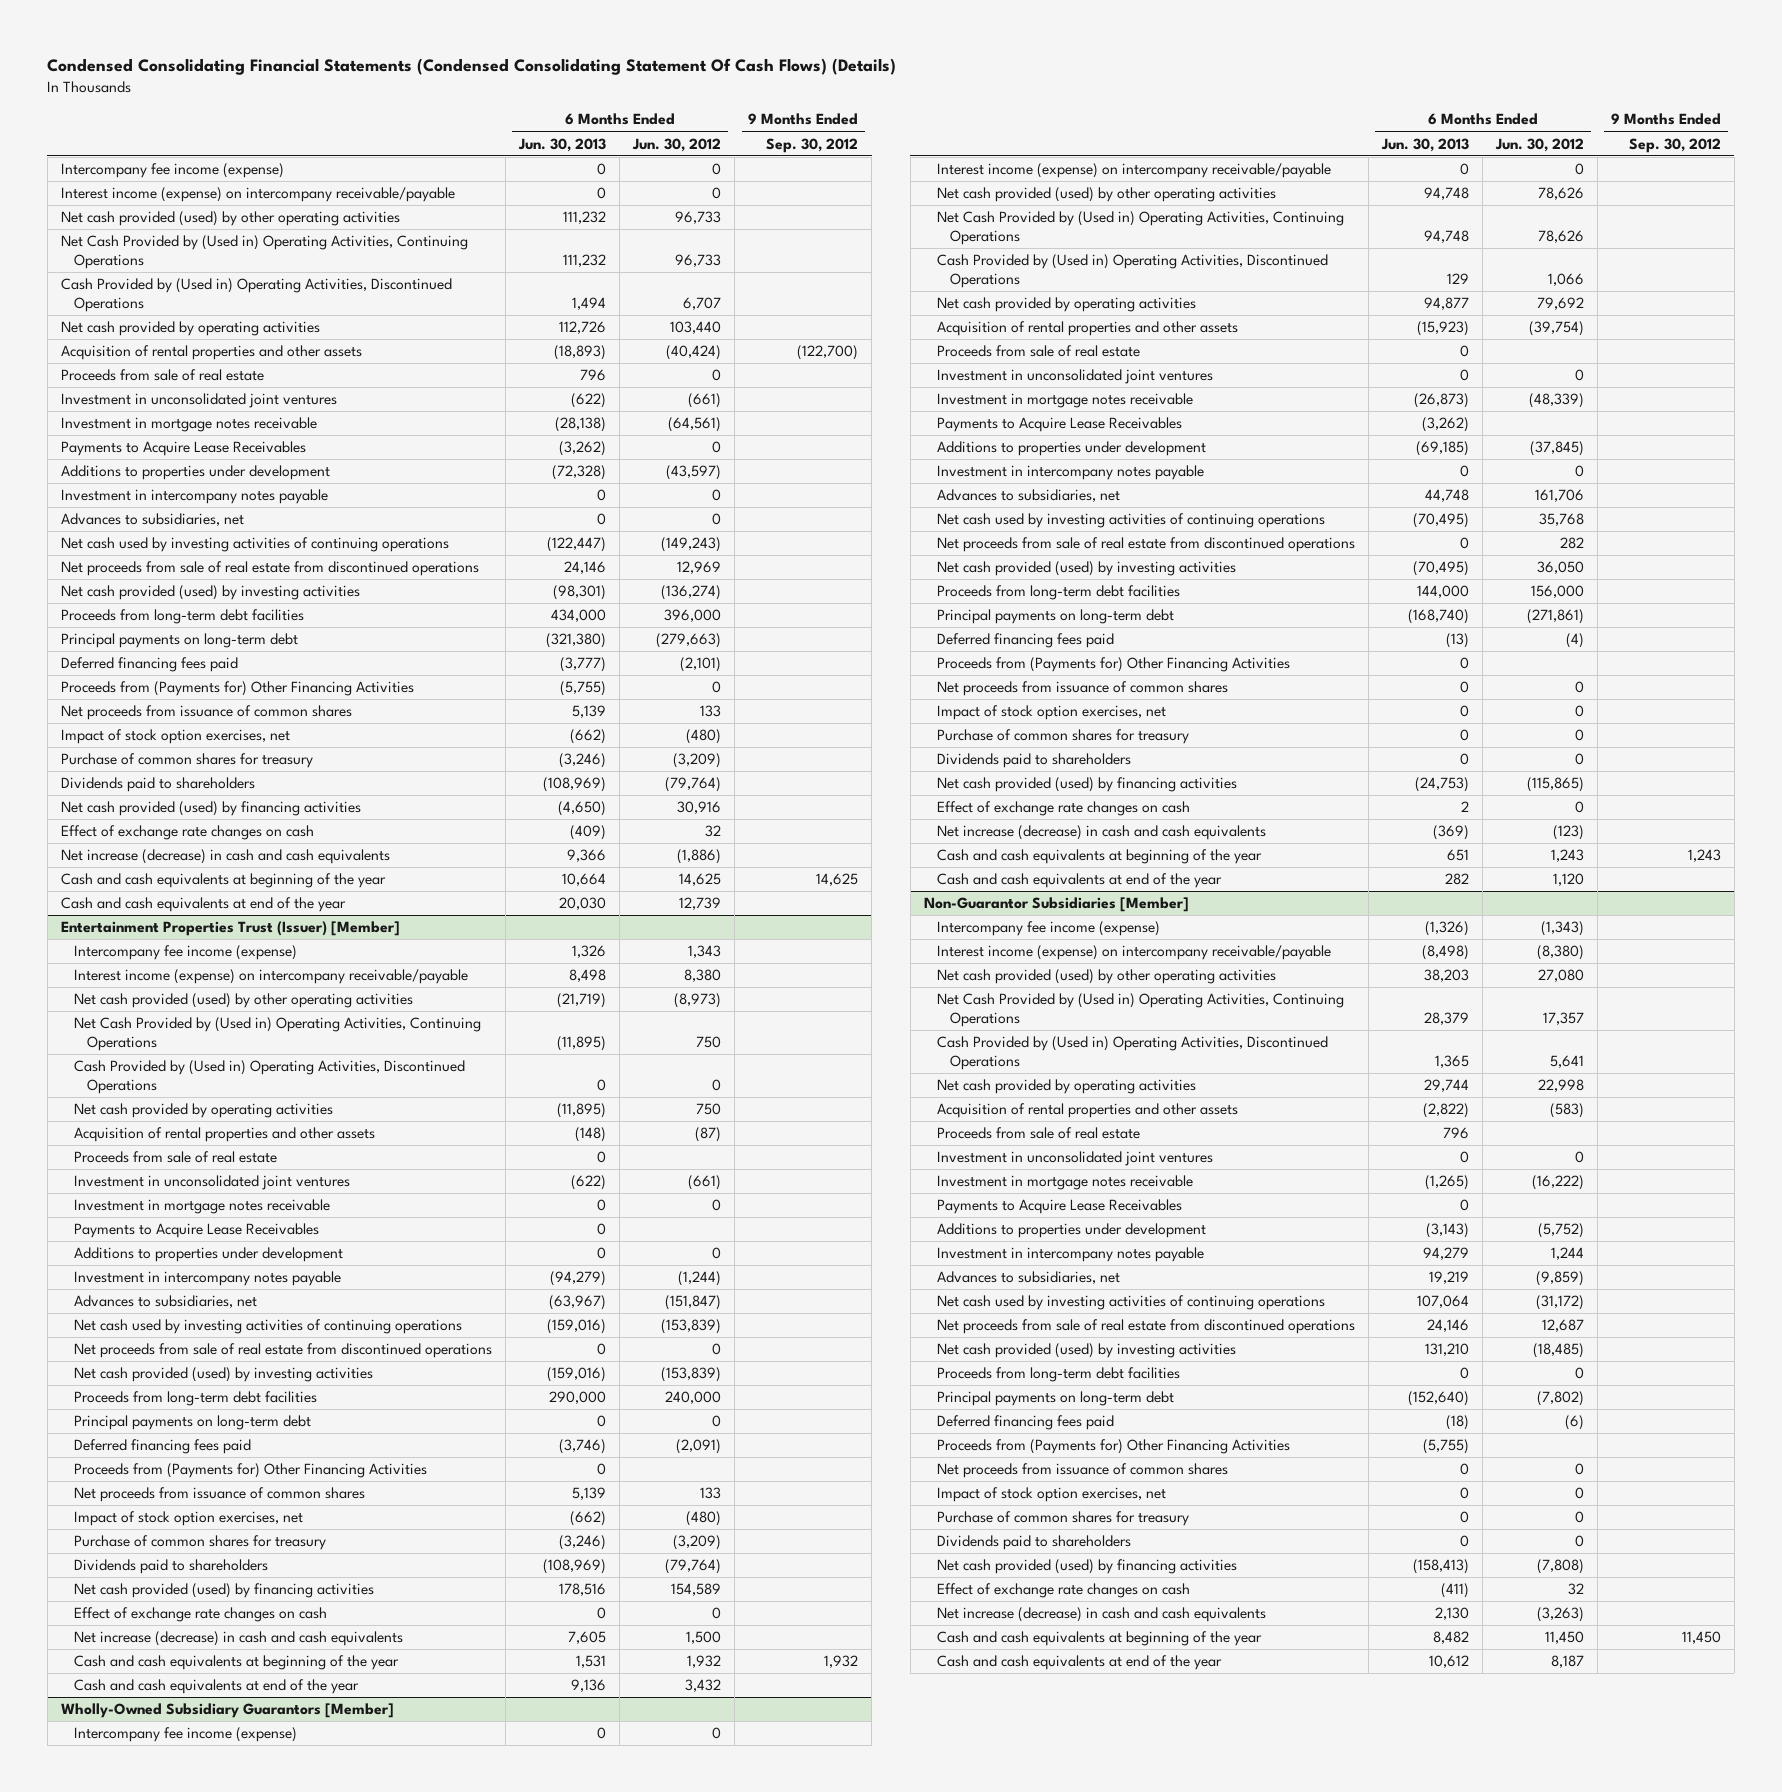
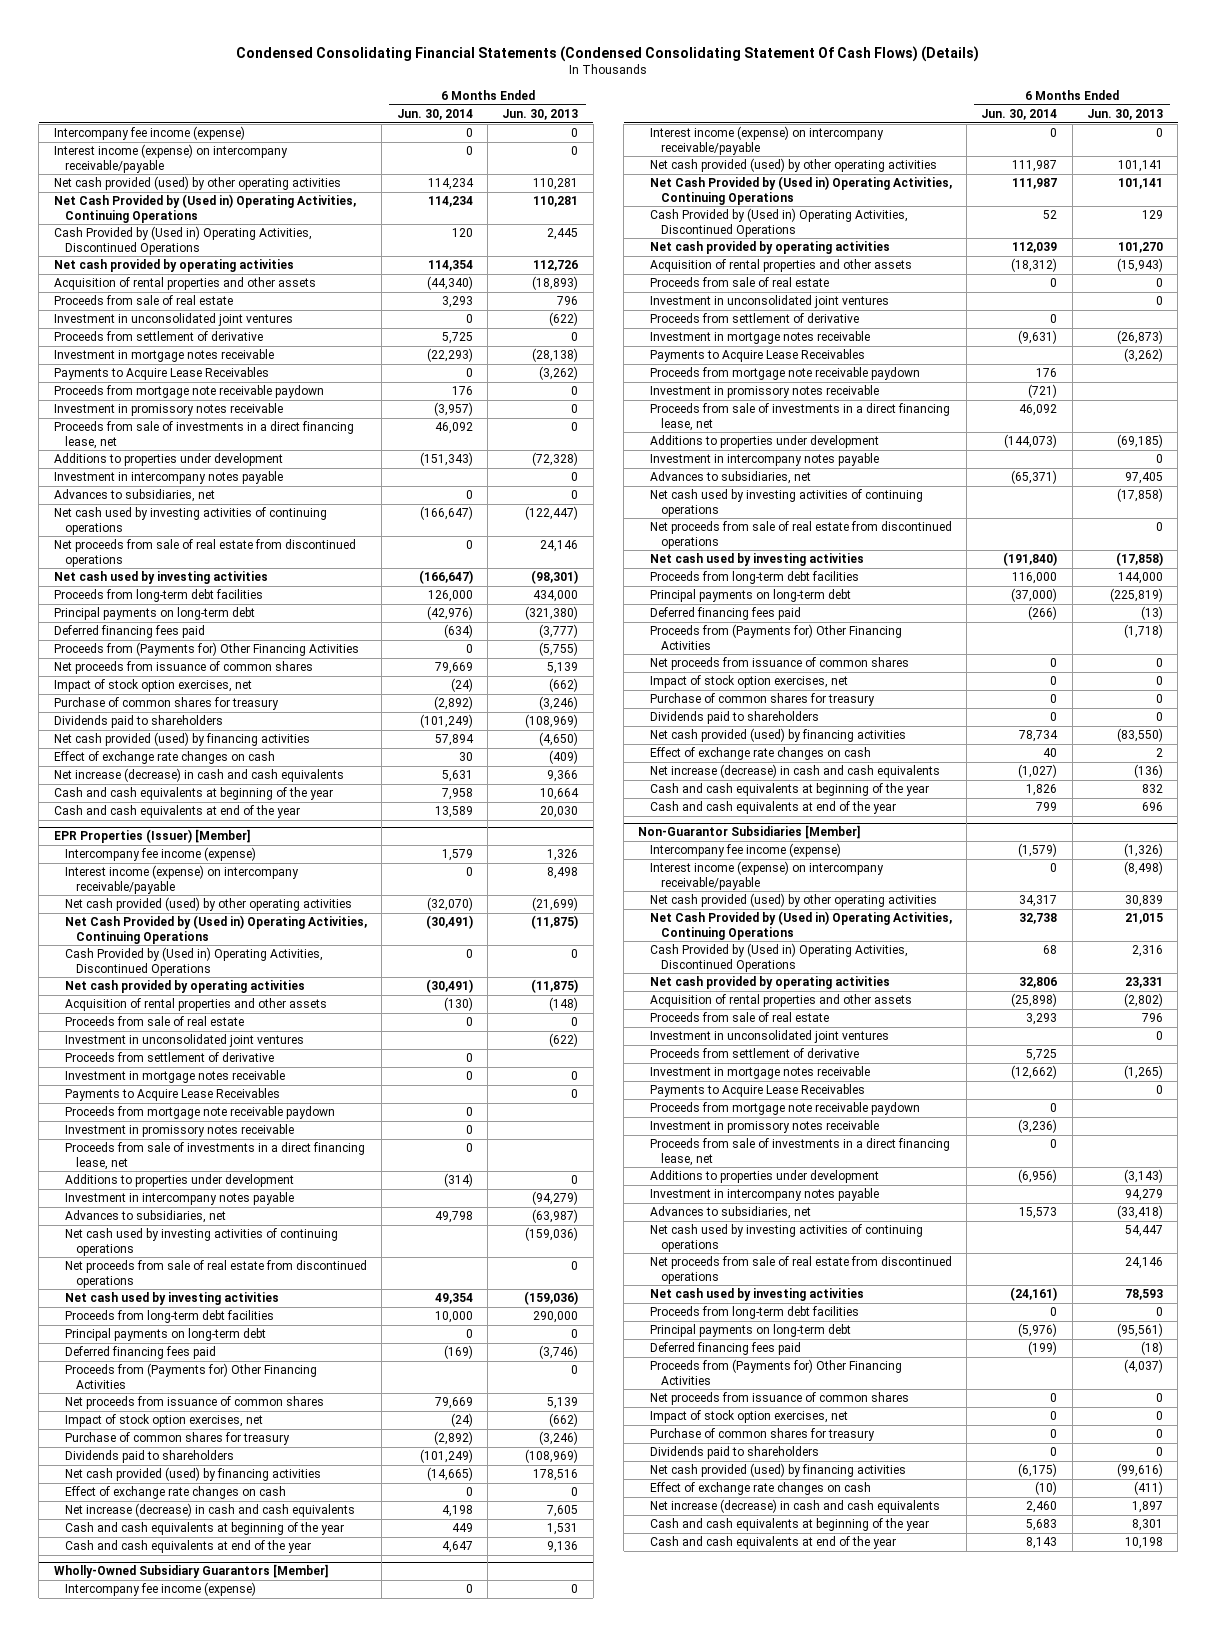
- | 6 Months Ended Jun. 30, 2013 | 6 Months Ended Jun. 30, 2012 | 9 Months Ended Sep. 30, 2012
+ | 6 Months Ended Jun. 30, 2014 | 6 Months Ended Jun. 30, 2013
- Net cash provided (used) by other operating activities | 111,232 | 96,733 |
- Net Cash Provided by (Used in) Operating Activities, Continuing Operations | 111,232 | 96,733 |
- Cash Provided by (Used in) Operating Activities, Discontinued Operations | 1,494 | 6,707 |
+ Net cash provided (used) by other operating activities | 114,234 | 110,281
+ Net Cash Provided by (Used in) Operating Activities, Continuing Operations | 114,234 | 110,281
+ Cash Provided by (Used in) Operating Activities, Discontinued Operations | 120 | 2,445
+ Proceeds from settlement of derivative | 5,725 | 0
+ Proceeds from mortgage note receivable paydown | 176 | 0
+ Investment in promissory notes receivable | (3,957) | 0
+ Proceeds from sale of investments in a direct financing lease, net | 46,092 | 0
- Net cash provided (used) by investing activities | (98,301) | (136,274) |
+ Net cash used by investing activities | (166,647) | (98,301)
- Entertainment Properties Trust (Issuer) [Member]
+ EPR Properties (Issuer) [Member]
- Net cash provided (used) by other operating activities | (21,719) | (8,973) |
- Net Cash Provided by (Used in) Operating Activities, Continuing Operations | (11,895) | 750 |
+ Net cash provided (used) by other operating activities | (32,070) | (21,699)
+ Net Cash Provided by (Used in) Operating Activities, Continuing Operations | (30,491) | (11,875)
- Net cash provided by operating activities | (11,895) | 750 |
+ Net cash provided by operating activities | (30,491) | (11,875)
+ Proceeds from settlement of derivative | 0 |
+ Proceeds from mortgage note receivable paydown | 0 |
+ Investment in promissory notes receivable | 0 |
+ Proceeds from sale of investments in a direct financing lease, net | 0 |
- Advances to subsidiaries, net | (63,967) | (151,847) |
- Net cash used by investing activities of continuing operations | (159,016) | (153,839) |
+ Advances to subsidiaries, net | 49,798 | (63,987)
+ Net cash used by investing activities of continuing operations | | (159,036)
- Net cash provided (used) by investing activities | (159,016) | (153,839) |
+ Net cash used by investing activities | 49,354 | (159,036)
@ Wholly-Owned Subsidiary Guarantors [Member]
- Net cash provided (used) by other operating activities | 94,748 | 78,626 |
- Net Cash Provided by (Used in) Operating Activities, Continuing Operations | 94,748 | 78,626 |
+ Net cash provided (used) by other operating activities | 111,987 | 101,141
+ Net Cash Provided by (Used in) Operating Activities, Continuing Operations | 111,987 | 101,141
- Net cash provided by operating activities | 94,877 | 79,692 |
- Acquisition of rental properties and other assets | (15,923) | (39,754) |
+ Net cash provided by operating activities | 112,039 | 101,270
+ Acquisition of rental properties and other assets | (18,312) | (15,943)
+ Proceeds from settlement of derivative | 0 |
+ Proceeds from mortgage note receivable paydown | 176 |
+ Investment in promissory notes receivable | (721) |
+ Proceeds from sale of investments in a direct financing lease, net | 46,092 |
- Advances to subsidiaries, net | 44,748 | 161,706 |
- Net cash used by investing activities of continuing operations | (70,495) | 35,768 |
+ Advances to subsidiaries, net | (65,371) | 97,405
+ Net cash used by investing activities of continuing operations | | (17,858)
- Net cash provided (used) by investing activities | (70,495) | 36,050 |
+ Net cash used by investing activities | (191,840) | (17,858)
- Principal payments on long-term debt | (168,740) | (271,861) |
+ Principal payments on long-term debt | (37,000) | (225,819)
- Proceeds from (Payments for) Other Financing Activities | 0 | |
+ Proceeds from (Payments for) Other Financing Activities | | (1,718)
- Net cash provided (used) by financing activities | (24,753) | (115,865) |
+ Net cash provided (used) by financing activities | 78,734 | (83,550)
- Net increase (decrease) in cash and cash equivalents | (369) | (123) |
- Cash and cash equivalents at beginning of the year | 651 | 1,243 | 1,243
- Cash and cash equivalents at end of the year | 282 | 1,120 |
+ Net increase (decrease) in cash and cash equivalents | (1,027) | (136)
+ Cash and cash equivalents at beginning of the year | 1,826 | 832
+ Cash and cash equivalents at end of the year | 799 | 696
@ Non-Guarantor Subsidiaries [Member]
- Net cash provided (used) by other operating activities | 38,203 | 27,080 |
- Net Cash Provided by (Used in) Operating Activities, Continuing Operations | 28,379 | 17,357 |
- Cash Provided by (Used in) Operating Activities, Discontinued Operations | 1,365 | 5,641 |
- Net cash provided by operating activities | 29,744 | 22,998 |
- Acquisition of rental properties and other assets | (2,822) | (583) |
+ Net cash provided (used) by other operating activities | 34,317 | 30,839
+ Net Cash Provided by (Used in) Operating Activities, Continuing Operations | 32,738 | 21,015
+ Cash Provided by (Used in) Operating Activities, Discontinued Operations | 68 | 2,316
+ Net cash provided by operating activities | 32,806 | 23,331
+ Acquisition of rental properties and other assets | (25,898) | (2,802)
+ Proceeds from settlement of derivative | 5,725 |
+ Proceeds from mortgage note receivable paydown | 0 |
+ Investment in promissory notes receivable | (3,236) |
+ Proceeds from sale of investments in a direct financing lease, net | 0 |
- Advances to subsidiaries, net | 19,219 | (9,859) |
- Net cash used by investing activities of continuing operations | 107,064 | (31,172) |
+ Advances to subsidiaries, net | 15,573 | (33,418)
+ Net cash used by investing activities of continuing operations | | 54,447
- Net cash provided (used) by investing activities | 131,210 | (18,485) |
+ Net cash used by investing activities | (24,161) | 78,593
- Principal payments on long-term debt | (152,640) | (7,802) |
+ Principal payments on long-term debt | (5,976) | (95,561)
- Proceeds from (Payments for) Other Financing Activities | (5,755) | |
+ Proceeds from (Payments for) Other Financing Activities | | (4,037)
- Net cash provided (used) by financing activities | (158,413) | (7,808) |
+ Net cash provided (used) by financing activities | (6,175) | (99,616)
- Net increase (decrease) in cash and cash equivalents | 2,130 | (3,263) |
- Cash and cash equivalents at beginning of the year | 8,482 | 11,450 | 11,450
- Cash and cash equivalents at end of the year | 10,612 | 8,187 |
+ Net increase (decrease) in cash and cash equivalents | 2,460 | 1,897
+ Cash and cash equivalents at beginning of the year | 5,683 | 8,301
+ Cash and cash equivalents at end of the year | 8,143 | 10,198

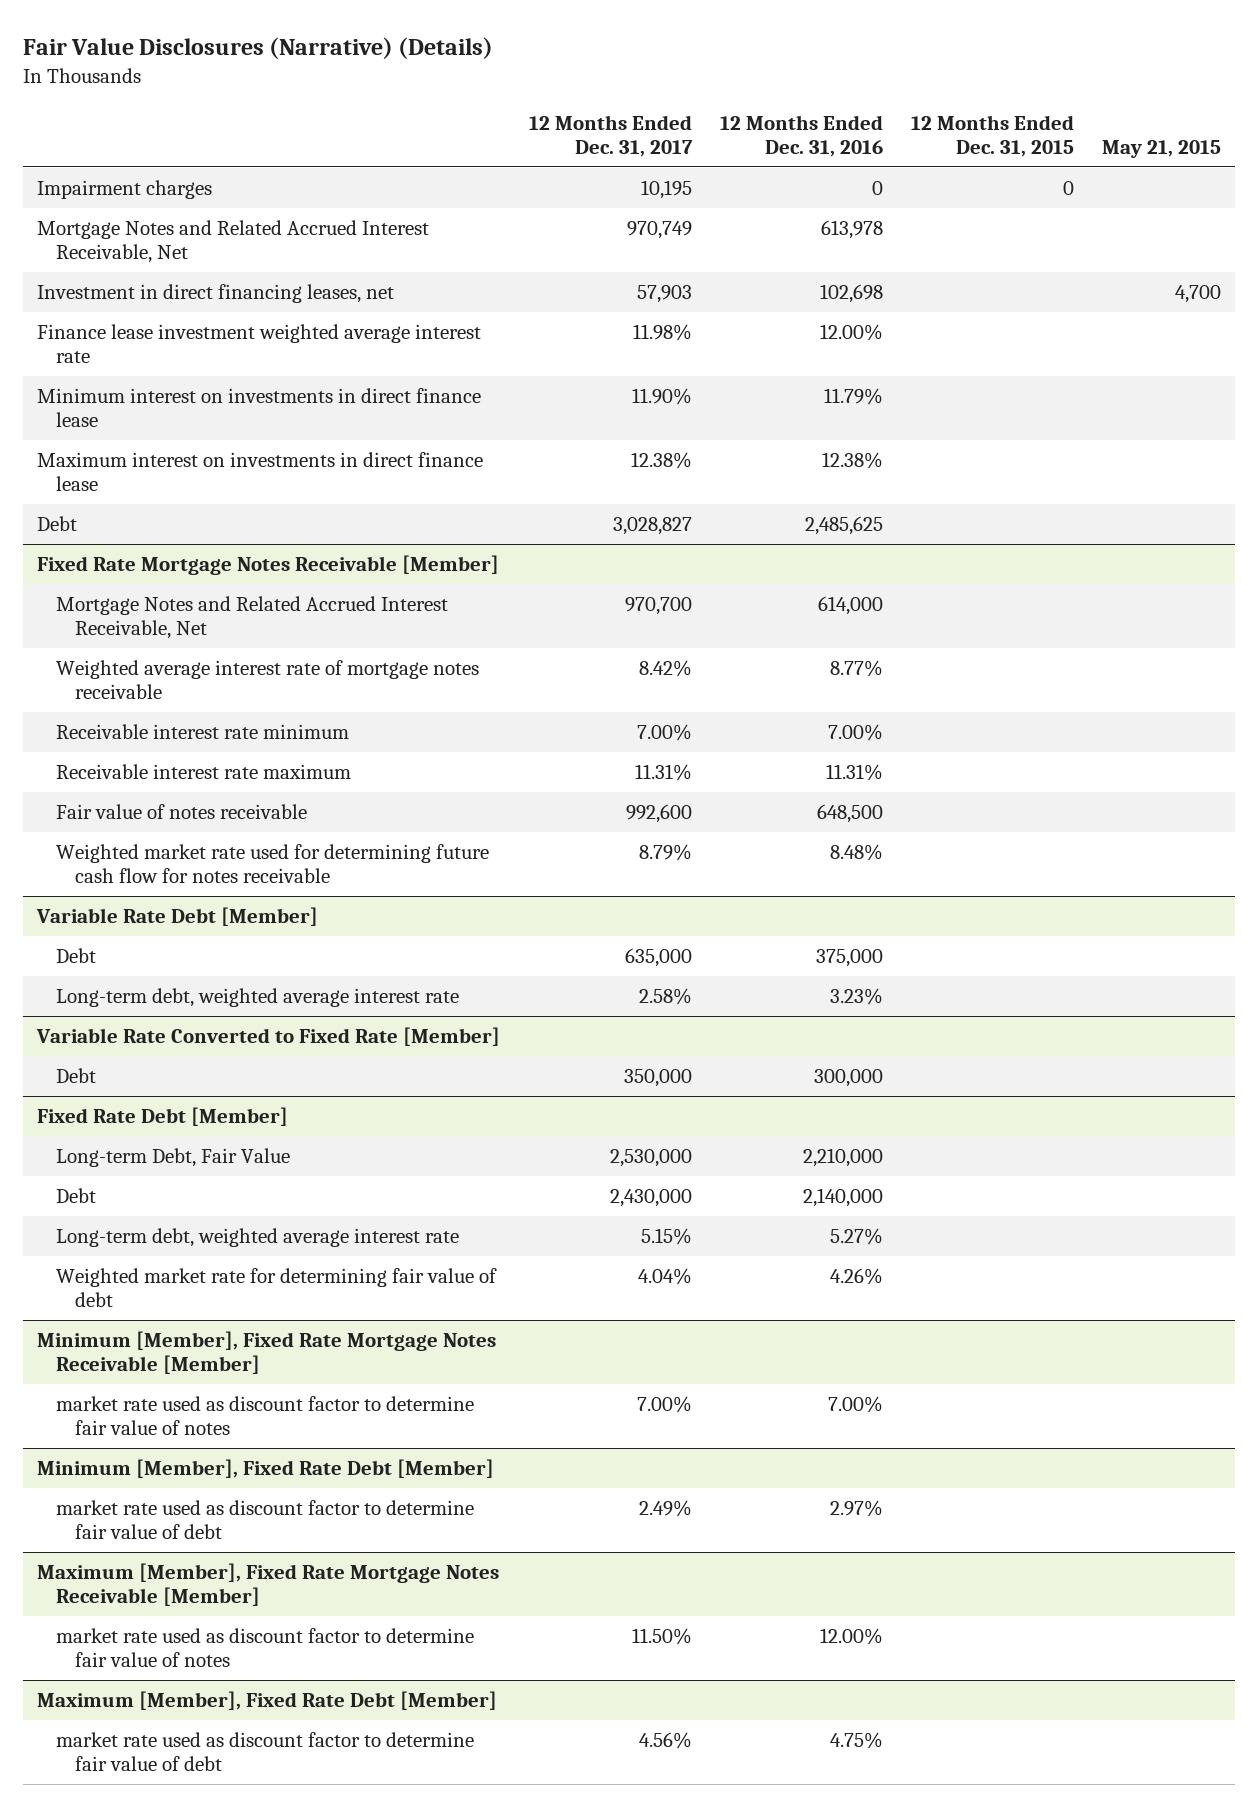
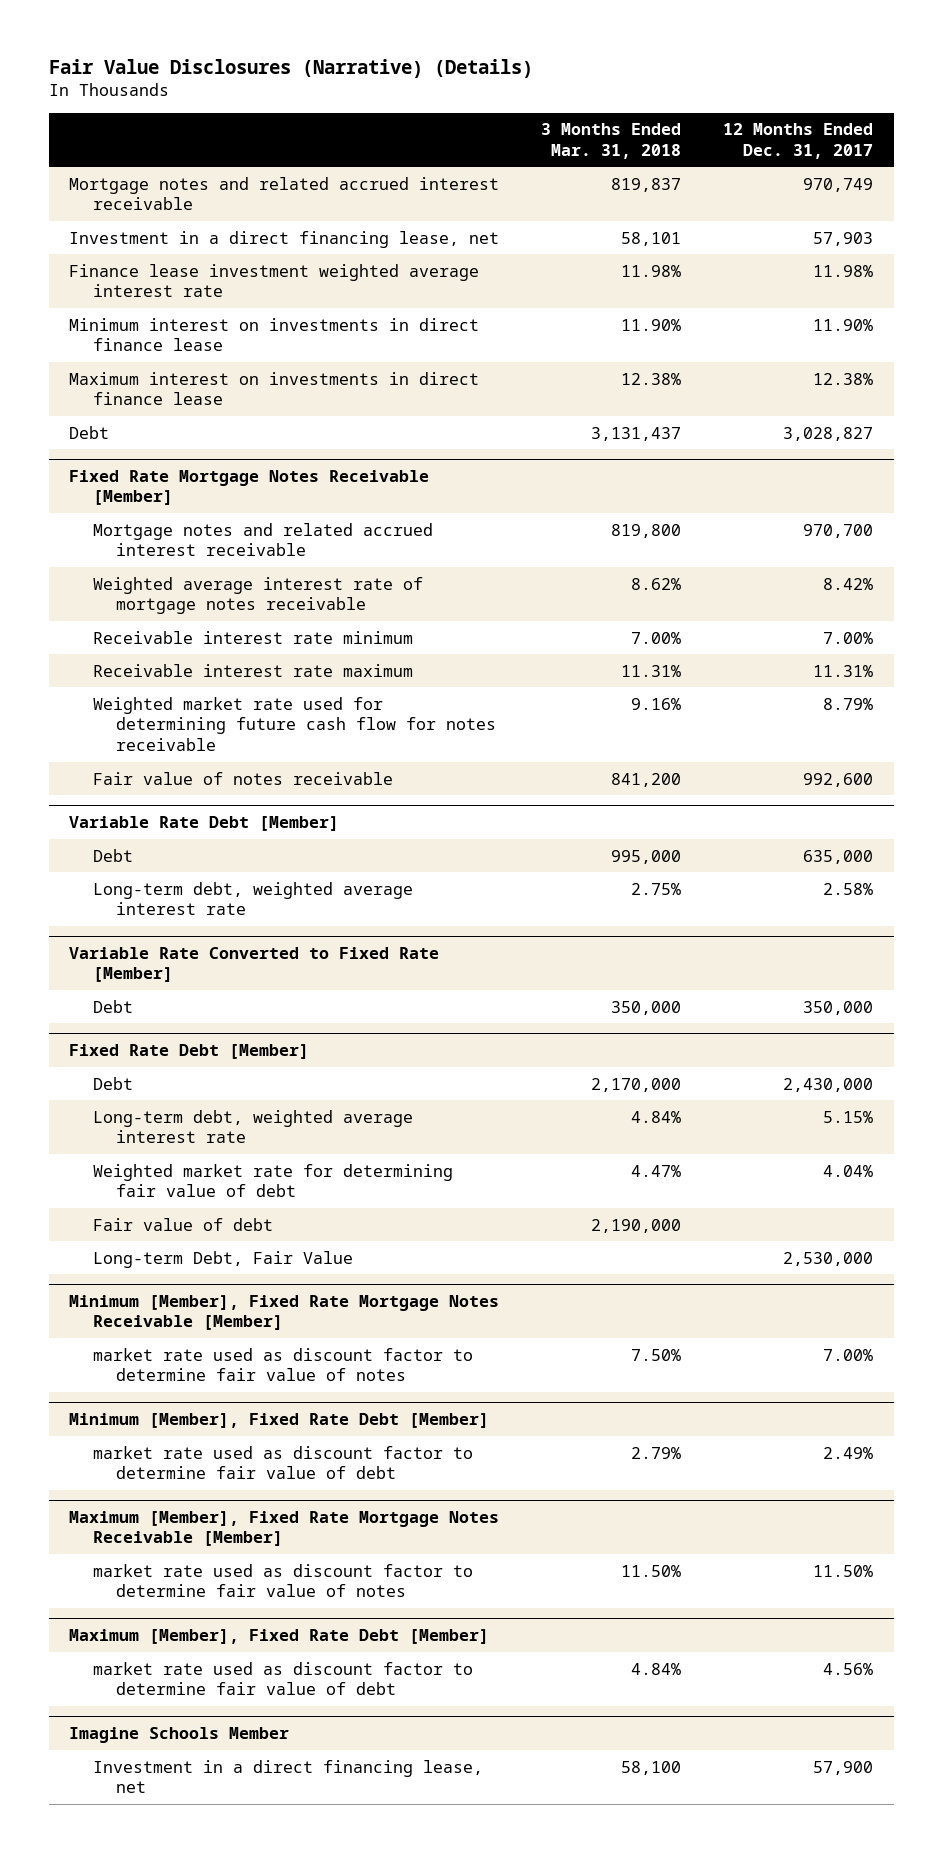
- | 12 Months Ended Dec. 31, 2017 | 12 Months Ended Dec. 31, 2016 | 12 Months Ended Dec. 31, 2015 | May 21, 2015
+ | 3 Months Ended Mar. 31, 2018 | 12 Months Ended Dec. 31, 2017
- Impairment charges | 10,195 | 0 | 0 |
- Mortgage Notes and Related Accrued Interest Receivable, Net | 970,749 | 613,978 | |
- Investment in direct financing leases, net | 57,903 | 102,698 | | 4,700
+ Mortgage notes and related accrued interest receivable | 819,837 | 970,749
+ Investment in a direct financing lease, net | 58,101 | 57,903
@ Fixed Rate Mortgage Notes Receivable [Member]
- Mortgage Notes and Related Accrued Interest Receivable, Net | 970,700 | 614,000 | |
+ Mortgage notes and related accrued interest receivable | 819,800 | 970,700
moved down: Fair value of notes receivable | 841,200 | 992,600
@ Fixed Rate Debt [Member]
+ Fair value of debt | 2,190,000 |
moved down: Long-term Debt, Fair Value | | 2,530,000
+ Imagine Schools Member
+ Investment in a direct financing lease, net | 58,100 | 57,900

